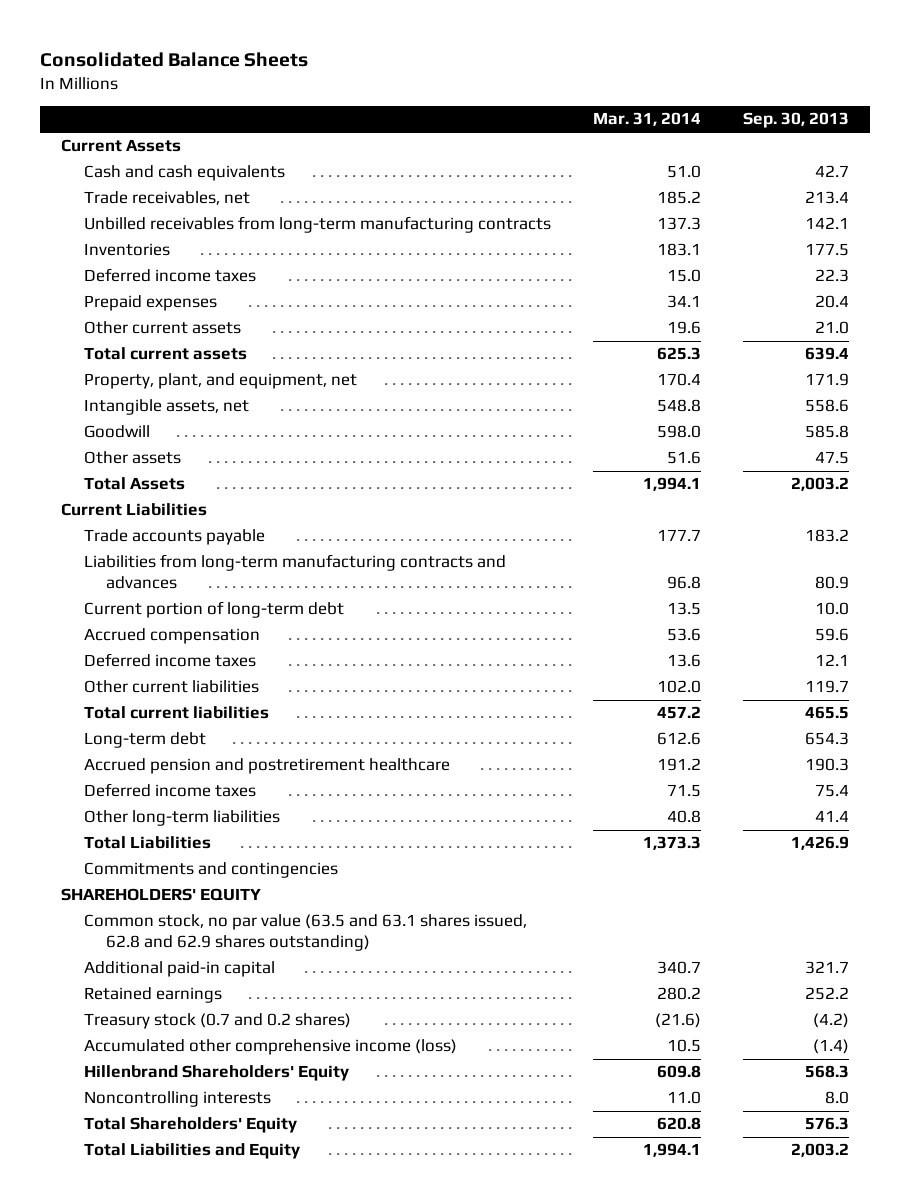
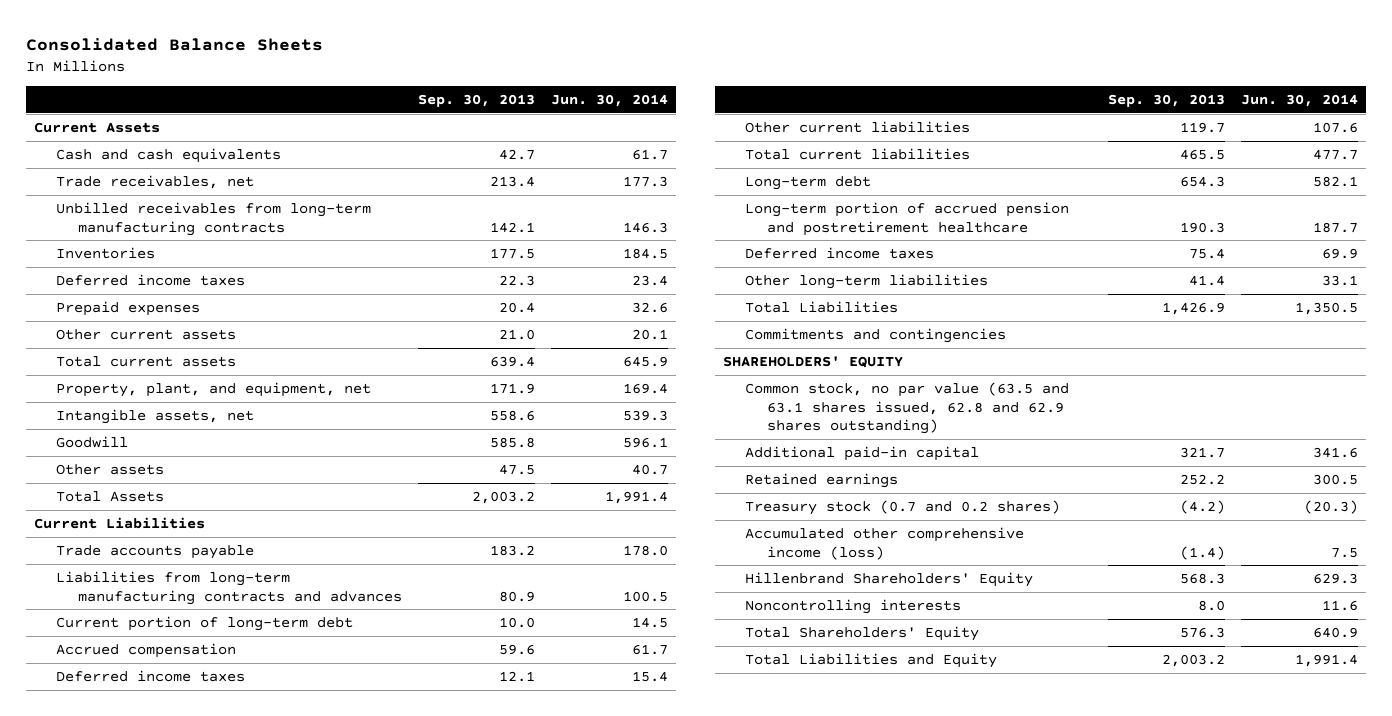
- | Mar. 31, 2014 | Sep. 30, 2013
+ | Sep. 30, 2013 | Jun. 30, 2014
- Accrued pension and postretirement healthcare | 191.2 | 190.3
+ Long-term portion of accrued pension and postretirement healthcare | 190.3 | 187.7

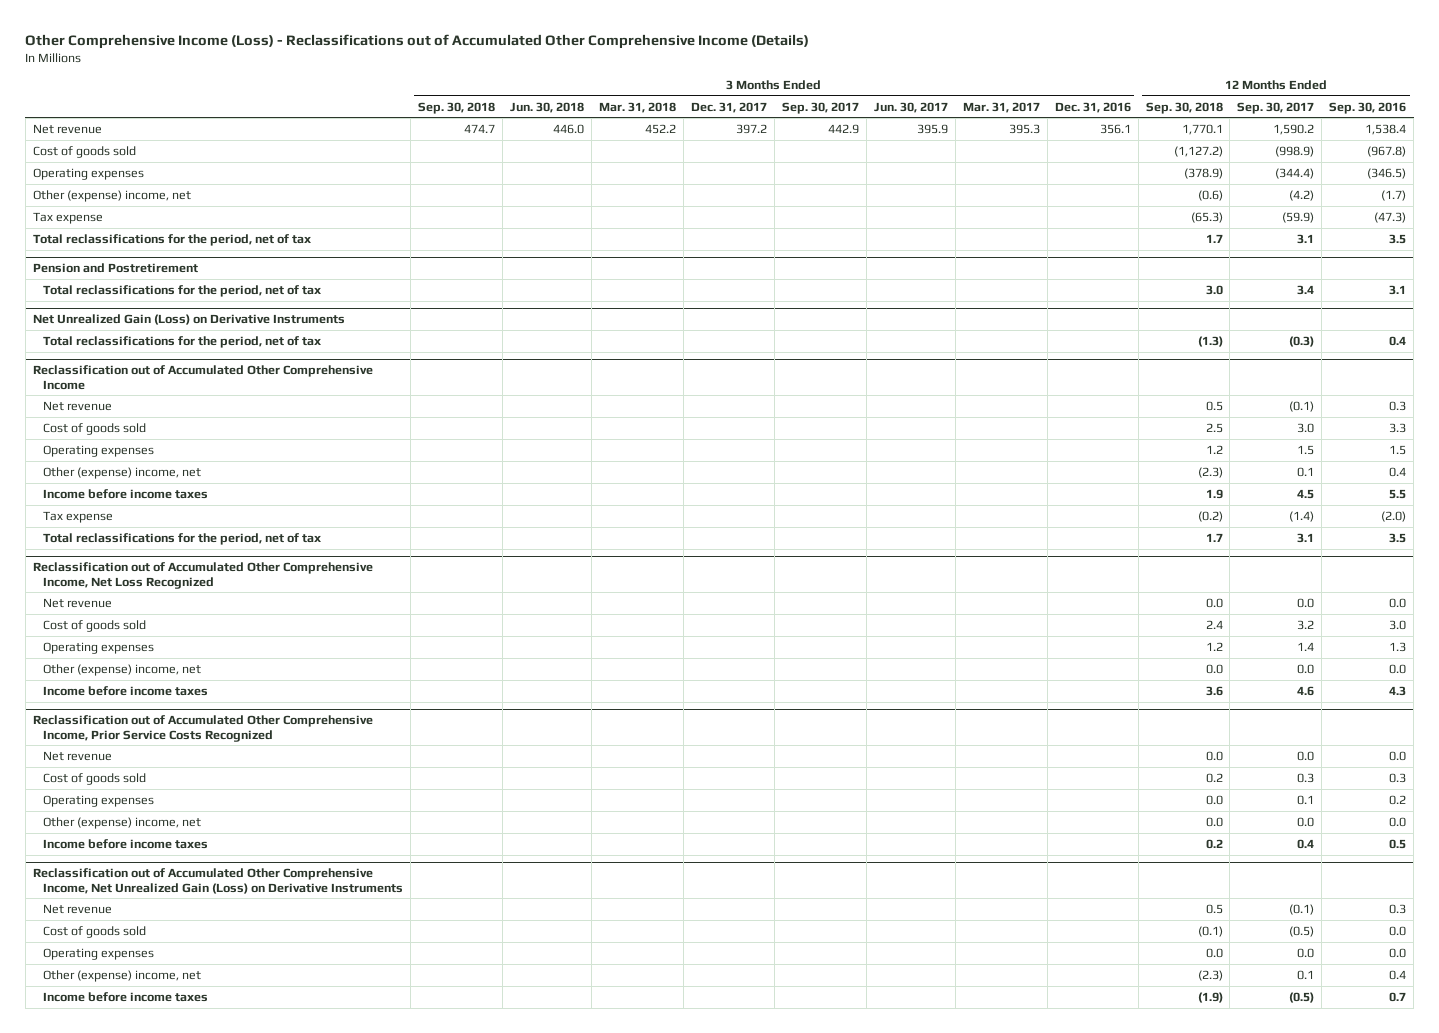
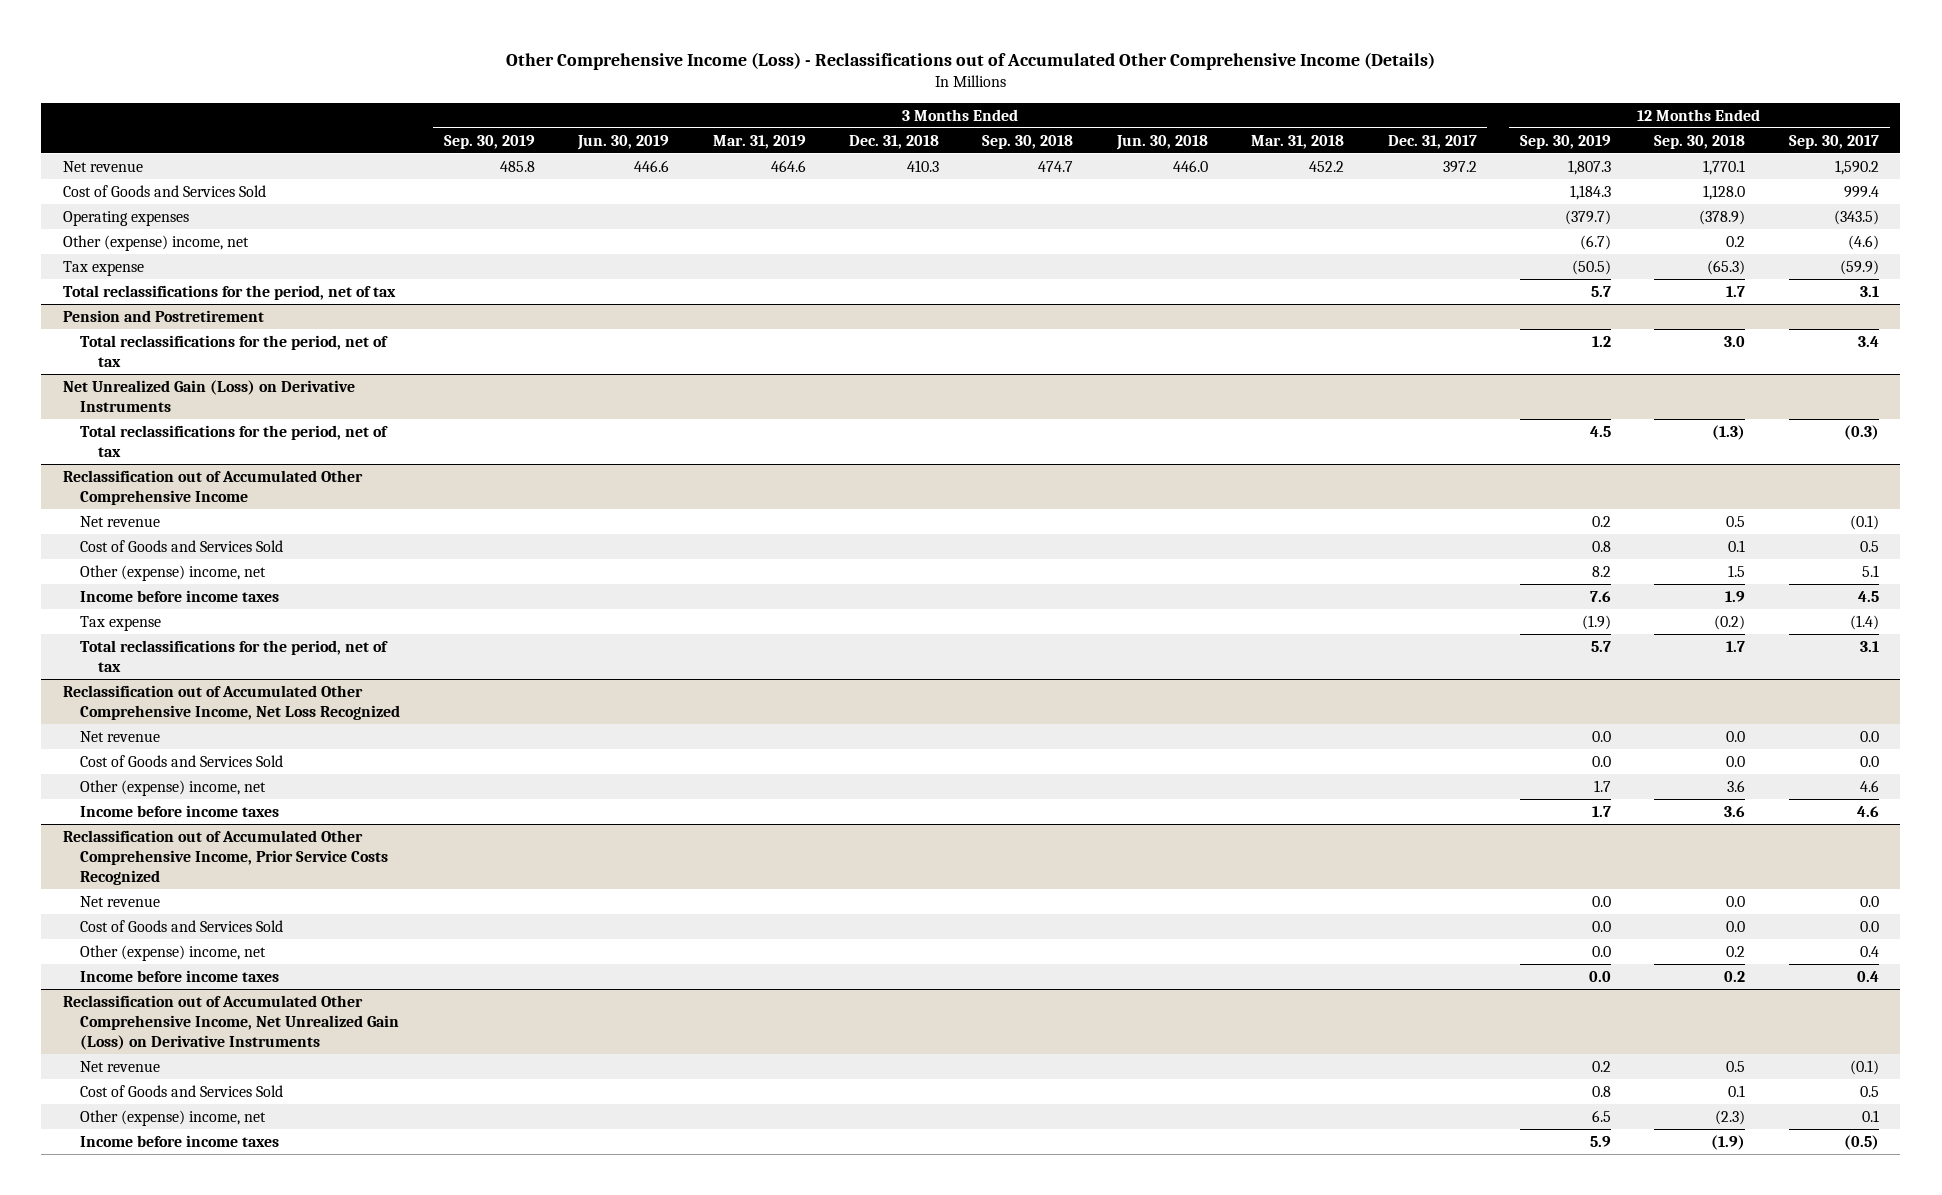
- | 3 Months Ended Sep. 30, 2018 | 3 Months Ended Jun. 30, 2018 | 3 Months Ended Mar. 31, 2018 | 3 Months Ended Dec. 31, 2017 | 3 Months Ended Sep. 30, 2017 | 3 Months Ended Jun. 30, 2017 | 3 Months Ended Mar. 31, 2017 | 3 Months Ended Dec. 31, 2016 | 12 Months Ended Sep. 30, 2018 | 12 Months Ended Sep. 30, 2017 | 12 Months Ended Sep. 30, 2016
+ | 3 Months Ended Sep. 30, 2019 | 3 Months Ended Jun. 30, 2019 | 3 Months Ended Mar. 31, 2019 | 3 Months Ended Dec. 31, 2018 | 3 Months Ended Sep. 30, 2018 | 3 Months Ended Jun. 30, 2018 | 3 Months Ended Mar. 31, 2018 | 3 Months Ended Dec. 31, 2017 | 12 Months Ended Sep. 30, 2019 | 12 Months Ended Sep. 30, 2018 | 12 Months Ended Sep. 30, 2017
- Cost of goods sold | | | | | | | | | (1,127.2) | (998.9) | (967.8)
- Operating expenses | | | | | | | | | (378.9) | (344.4) | (346.5)
- Other (expense) income, net | | | | | | | | | (0.6) | (4.2) | (1.7)
+ Cost of Goods and Services Sold | | | | | | | | | 1,184.3 | 1,128.0 | 999.4
+ Operating expenses | | | | | | | | | (379.7) | (378.9) | (343.5)
+ Other (expense) income, net | | | | | | | | | (6.7) | 0.2 | (4.6)
@ Reclassification out of Accumulated Other Comprehensive Income
- Cost of goods sold | | | | | | | | | 2.5 | 3.0 | 3.3
- Operating expenses | | | | | | | | | 1.2 | 1.5 | 1.5
- Other (expense) income, net | | | | | | | | | (2.3) | 0.1 | 0.4
+ Cost of Goods and Services Sold | | | | | | | | | 0.8 | 0.1 | 0.5
+ Other (expense) income, net | | | | | | | | | 8.2 | 1.5 | 5.1
@ Reclassification out of Accumulated Other Comprehensive Income, Net Loss Recognized
- Cost of goods sold | | | | | | | | | 2.4 | 3.2 | 3.0
- Operating expenses | | | | | | | | | 1.2 | 1.4 | 1.3
- Other (expense) income, net | | | | | | | | | 0.0 | 0.0 | 0.0
+ Cost of Goods and Services Sold | | | | | | | | | 0.0 | 0.0 | 0.0
+ Other (expense) income, net | | | | | | | | | 1.7 | 3.6 | 4.6
@ Reclassification out of Accumulated Other Comprehensive Income, Prior Service Costs Recognized
- Cost of goods sold | | | | | | | | | 0.2 | 0.3 | 0.3
- Operating expenses | | | | | | | | | 0.0 | 0.1 | 0.2
- Other (expense) income, net | | | | | | | | | 0.0 | 0.0 | 0.0
+ Cost of Goods and Services Sold | | | | | | | | | 0.0 | 0.0 | 0.0
+ Other (expense) income, net | | | | | | | | | 0.0 | 0.2 | 0.4
@ Reclassification out of Accumulated Other Comprehensive Income, Net Unrealized Gain (Loss) on Derivative Instruments
- Cost of goods sold | | | | | | | | | (0.1) | (0.5) | 0.0
- Operating expenses | | | | | | | | | 0.0 | 0.0 | 0.0
+ Cost of Goods and Services Sold | | | | | | | | | 0.8 | 0.1 | 0.5

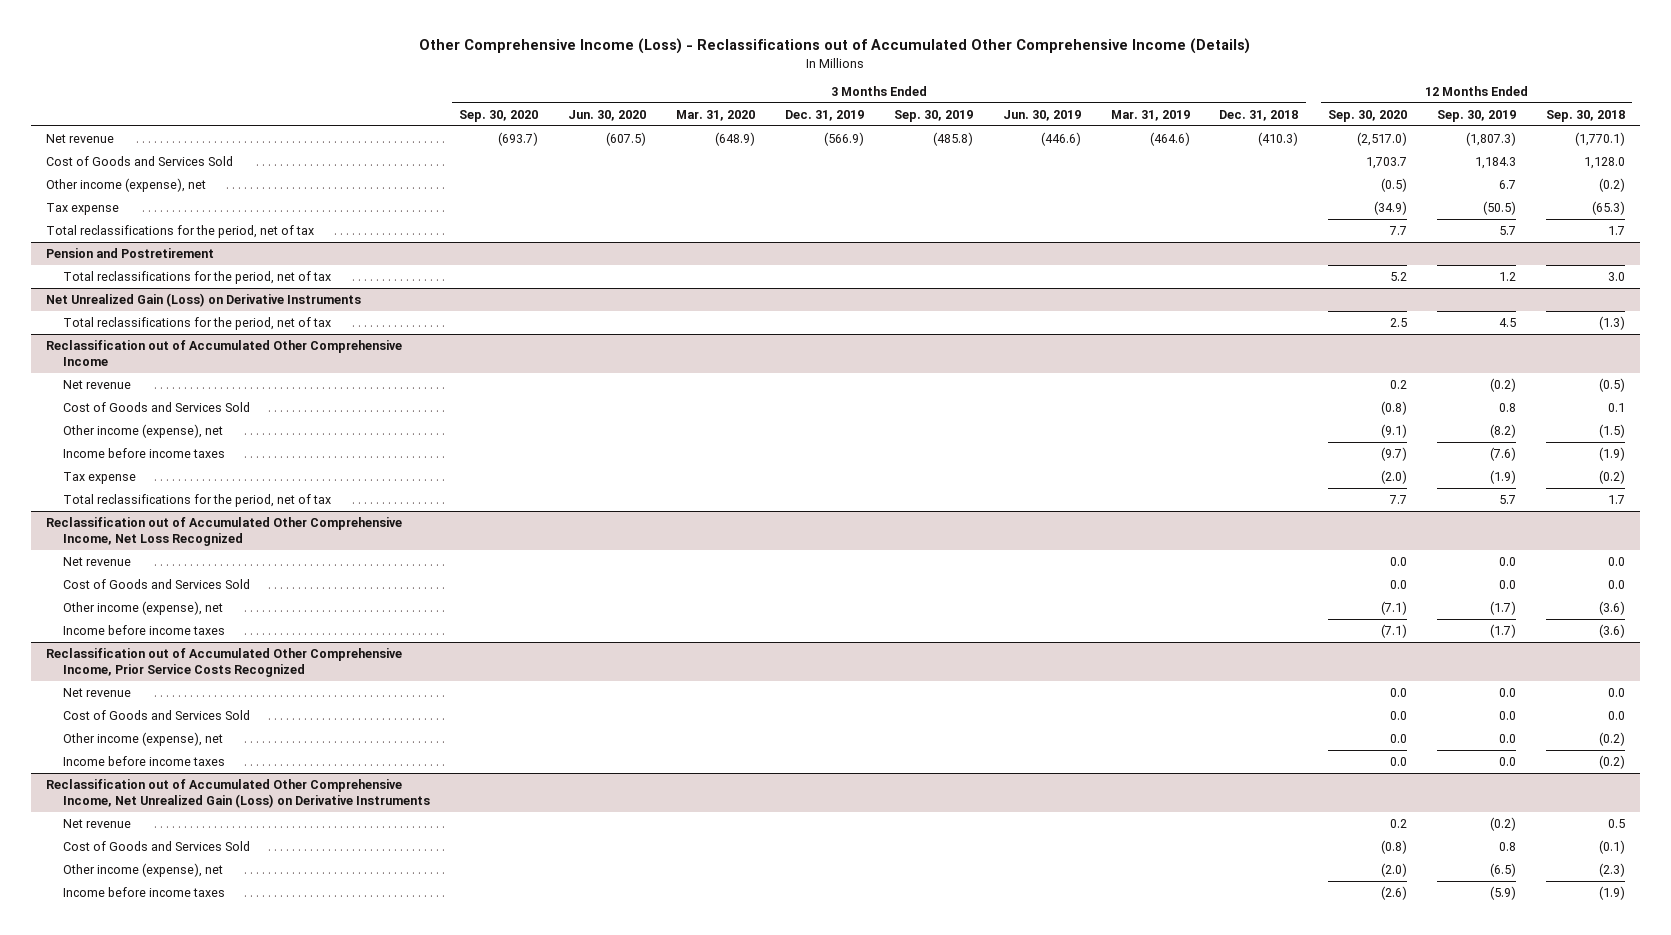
- | 3 Months Ended Sep. 30, 2019 | 3 Months Ended Jun. 30, 2019 | 3 Months Ended Mar. 31, 2019 | 3 Months Ended Dec. 31, 2018 | 3 Months Ended Sep. 30, 2018 | 3 Months Ended Jun. 30, 2018 | 3 Months Ended Mar. 31, 2018 | 3 Months Ended Dec. 31, 2017 | 12 Months Ended Sep. 30, 2019 | 12 Months Ended Sep. 30, 2018 | 12 Months Ended Sep. 30, 2017
+ | 3 Months Ended Sep. 30, 2020 | 3 Months Ended Jun. 30, 2020 | 3 Months Ended Mar. 31, 2020 | 3 Months Ended Dec. 31, 2019 | 3 Months Ended Sep. 30, 2019 | 3 Months Ended Jun. 30, 2019 | 3 Months Ended Mar. 31, 2019 | 3 Months Ended Dec. 31, 2018 | 12 Months Ended Sep. 30, 2020 | 12 Months Ended Sep. 30, 2019 | 12 Months Ended Sep. 30, 2018
- Net revenue | 485.8 | 446.6 | 464.6 | 410.3 | 474.7 | 446.0 | 452.2 | 397.2 | 1,807.3 | 1,770.1 | 1,590.2
+ Net revenue | (693.7) | (607.5) | (648.9) | (566.9) | (485.8) | (446.6) | (464.6) | (410.3) | (2,517.0) | (1,807.3) | (1,770.1)
- Operating expenses | | | | | | | | | (379.7) | (378.9) | (343.5)
- Other (expense) income, net | | | | | | | | | (6.7) | 0.2 | (4.6)
+ Other income (expense), net | | | | | | | | | (0.5) | 6.7 | (0.2)
@ Reclassification out of Accumulated Other Comprehensive Income
- Net revenue | | | | | | | | | 0.2 | 0.5 | (0.1)
+ Net revenue | | | | | | | | | 0.2 | (0.2) | (0.5)
- Other (expense) income, net | | | | | | | | | 8.2 | 1.5 | 5.1
- Income before income taxes | | | | | | | | | 7.6 | 1.9 | 4.5
+ Other income (expense), net | | | | | | | | | (9.1) | (8.2) | (1.5)
+ Income before income taxes | | | | | | | | | (9.7) | (7.6) | (1.9)
@ Reclassification out of Accumulated Other Comprehensive Income, Net Loss Recognized
- Other (expense) income, net | | | | | | | | | 1.7 | 3.6 | 4.6
- Income before income taxes | | | | | | | | | 1.7 | 3.6 | 4.6
+ Other income (expense), net | | | | | | | | | (7.1) | (1.7) | (3.6)
+ Income before income taxes | | | | | | | | | (7.1) | (1.7) | (3.6)
@ Reclassification out of Accumulated Other Comprehensive Income, Prior Service Costs Recognized
- Other (expense) income, net | | | | | | | | | 0.0 | 0.2 | 0.4
- Income before income taxes | | | | | | | | | 0.0 | 0.2 | 0.4
+ Other income (expense), net | | | | | | | | | 0.0 | 0.0 | (0.2)
+ Income before income taxes | | | | | | | | | 0.0 | 0.0 | (0.2)
@ Reclassification out of Accumulated Other Comprehensive Income, Net Unrealized Gain (Loss) on Derivative Instruments
- Net revenue | | | | | | | | | 0.2 | 0.5 | (0.1)
- Cost of Goods and Services Sold | | | | | | | | | 0.8 | 0.1 | 0.5
- Other (expense) income, net | | | | | | | | | 6.5 | (2.3) | 0.1
- Income before income taxes | | | | | | | | | 5.9 | (1.9) | (0.5)
+ Net revenue | | | | | | | | | 0.2 | (0.2) | 0.5
+ Cost of Goods and Services Sold | | | | | | | | | (0.8) | 0.8 | (0.1)
+ Other income (expense), net | | | | | | | | | (2.0) | (6.5) | (2.3)
+ Income before income taxes | | | | | | | | | (2.6) | (5.9) | (1.9)

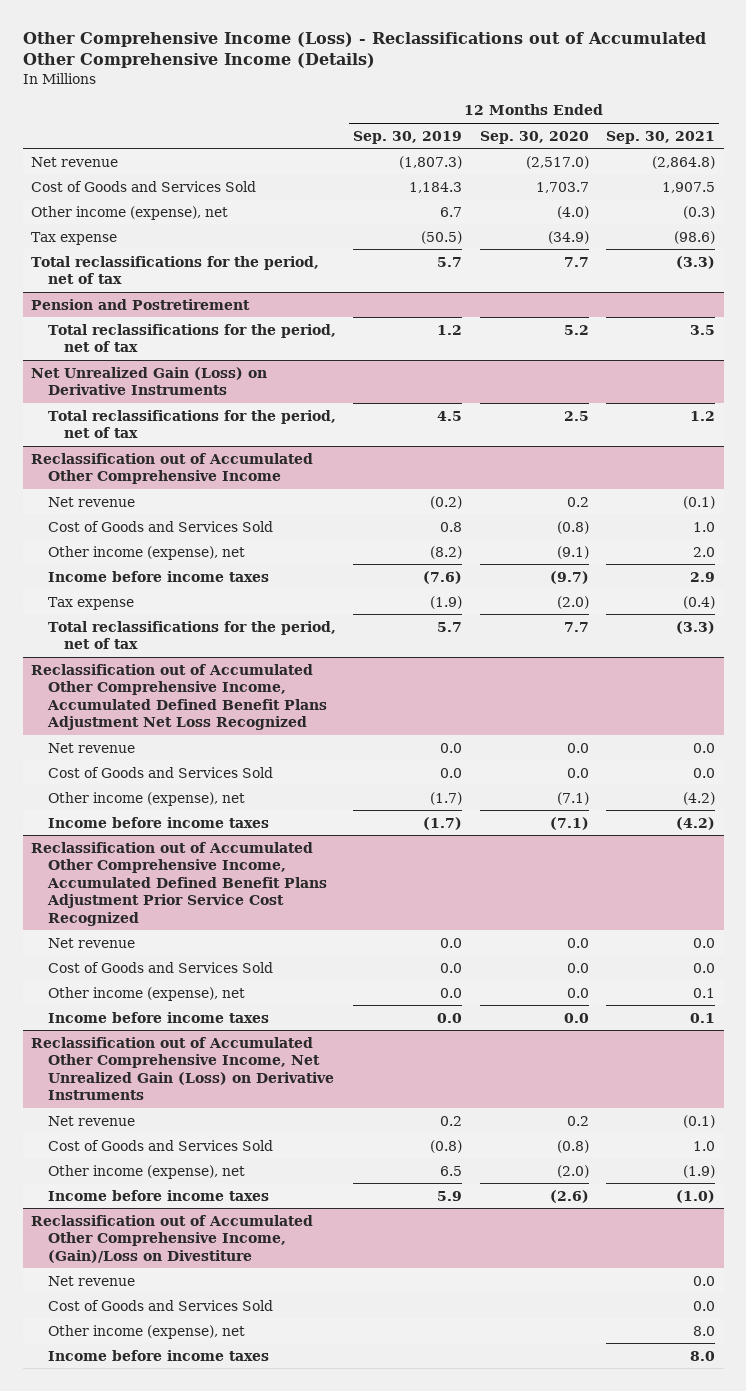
- | 3 Months Ended Sep. 30, 2020 | 3 Months Ended Jun. 30, 2020 | 3 Months Ended Mar. 31, 2020 | 3 Months Ended Dec. 31, 2019 | 3 Months Ended Sep. 30, 2019 | 3 Months Ended Jun. 30, 2019 | 3 Months Ended Mar. 31, 2019 | 3 Months Ended Dec. 31, 2018 | 12 Months Ended Sep. 30, 2020 | 12 Months Ended Sep. 30, 2019 | 12 Months Ended Sep. 30, 2018
+ | 12 Months Ended Sep. 30, 2019 | 12 Months Ended Sep. 30, 2020 | 12 Months Ended Sep. 30, 2021
- Other income (expense), net | | | | | | | | | (0.5) | 6.7 | (0.2)
+ Other income (expense), net | 6.7 | (4.0) | (0.3)
- Reclassification out of Accumulated Other Comprehensive Income, Net Loss Recognized
+ Reclassification out of Accumulated Other Comprehensive Income, Accumulated Defined Benefit Plans Adjustment Net Loss Recognized
- Reclassification out of Accumulated Other Comprehensive Income, Prior Service Costs Recognized
+ Reclassification out of Accumulated Other Comprehensive Income, Accumulated Defined Benefit Plans Adjustment Prior Service Cost Recognized
@ Reclassification out of Accumulated Other Comprehensive Income, Net Unrealized Gain (Loss) on Derivative Instruments
- Net revenue | | | | | | | | | 0.2 | (0.2) | 0.5
- Cost of Goods and Services Sold | | | | | | | | | (0.8) | 0.8 | (0.1)
- Other income (expense), net | | | | | | | | | (2.0) | (6.5) | (2.3)
- Income before income taxes | | | | | | | | | (2.6) | (5.9) | (1.9)
+ Net revenue | 0.2 | 0.2 | (0.1)
+ Cost of Goods and Services Sold | (0.8) | (0.8) | 1.0
+ Other income (expense), net | 6.5 | (2.0) | (1.9)
+ Income before income taxes | 5.9 | (2.6) | (1.0)
+ Reclassification out of Accumulated Other Comprehensive Income, (Gain)/Loss on Divestiture
+ Net revenue | | | 0.0
+ Cost of Goods and Services Sold | | | 0.0
+ Other income (expense), net | | | 8.0
+ Income before income taxes | | | 8.0

